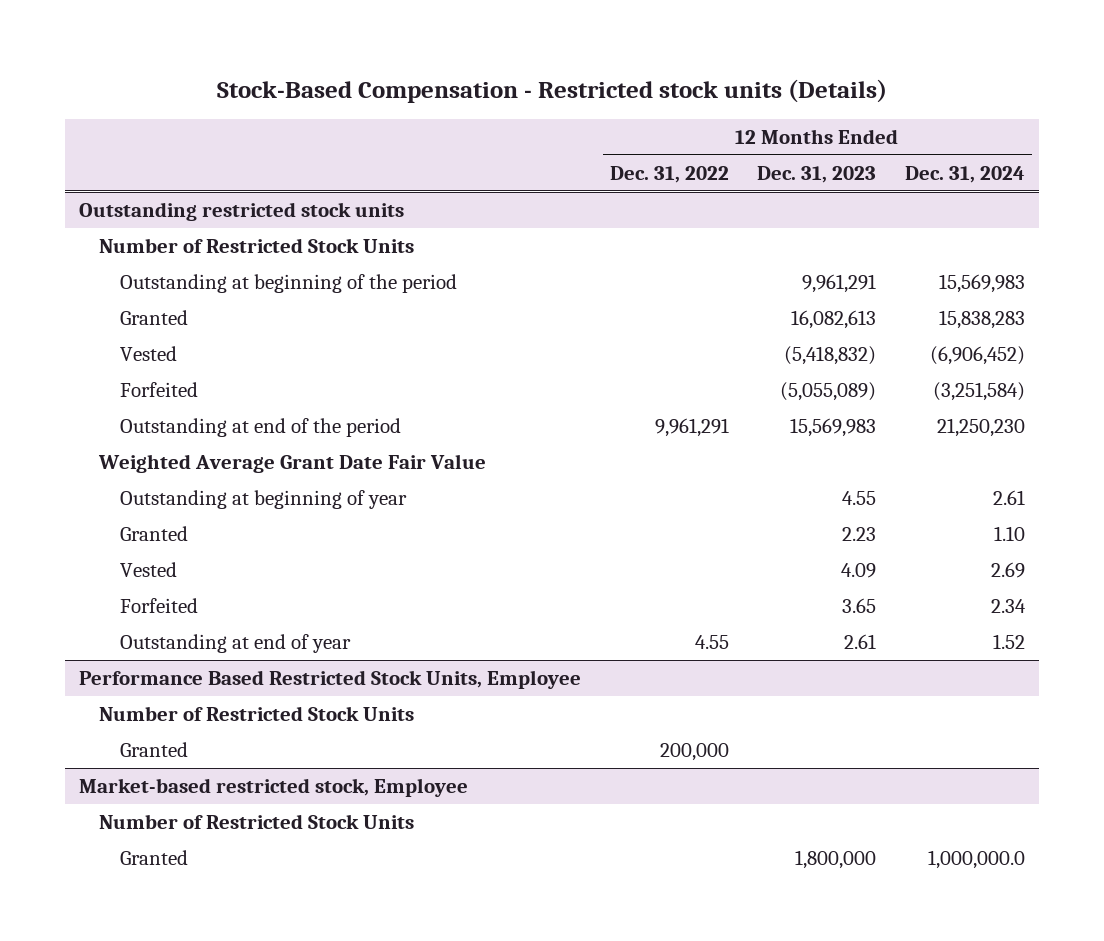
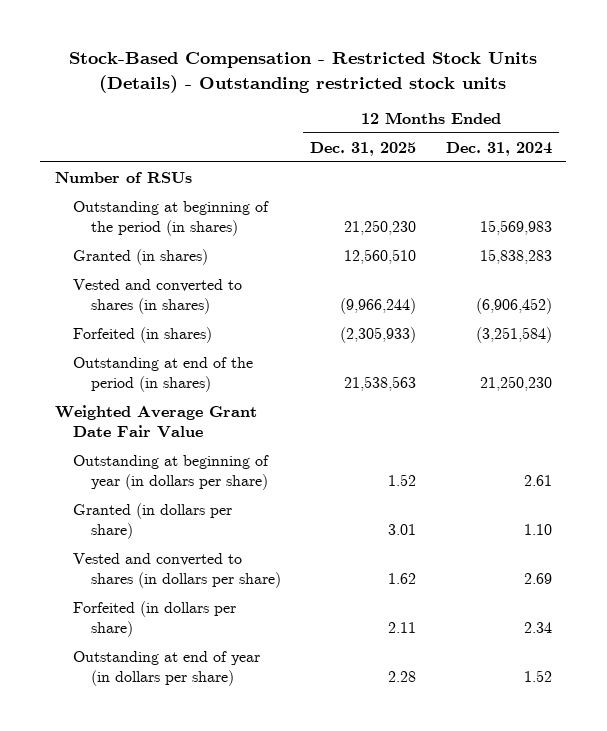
- Stock-Based Compensation - Restricted stock units (Details)
+ Stock-Based Compensation - Restricted Stock Units (Details) - Outstanding restricted stock units
- | 12 Months Ended Dec. 31, 2022 | 12 Months Ended Dec. 31, 2023 | 12 Months Ended Dec. 31, 2024
+ | 12 Months Ended Dec. 31, 2025 | 12 Months Ended Dec. 31, 2024
- Outstanding restricted stock units
- Number of Restricted Stock Units
- Outstanding at beginning of the period | | 9,961,291 | 15,569,983
- Granted | | 16,082,613 | 15,838,283
- Vested | | (5,418,832) | (6,906,452)
- Forfeited | | (5,055,089) | (3,251,584)
- Outstanding at end of the period | 9,961,291 | 15,569,983 | 21,250,230
+ Number of RSUs
+ Outstanding at beginning of the period (in shares) | 21,250,230 | 15,569,983
+ Granted (in shares) | 12,560,510 | 15,838,283
+ Vested and converted to shares (in shares) | (9,966,244) | (6,906,452)
+ Forfeited (in shares) | (2,305,933) | (3,251,584)
+ Outstanding at end of the period (in shares) | 21,538,563 | 21,250,230
- Outstanding at beginning of year | | 4.55 | 2.61
- Granted | | 2.23 | 1.10
- Vested | | 4.09 | 2.69
- Forfeited | | 3.65 | 2.34
- Outstanding at end of year | 4.55 | 2.61 | 1.52
- Performance Based Restricted Stock Units, Employee
- Number of Restricted Stock Units
- Granted | 200,000 | |
- Market-based restricted stock, Employee
- Number of Restricted Stock Units
- Granted | | 1,800,000 | 1,000,000.0
+ Outstanding at beginning of year (in dollars per share) | 1.52 | 2.61
+ Granted (in dollars per share) | 3.01 | 1.10
+ Vested and converted to shares (in dollars per share) | 1.62 | 2.69
+ Forfeited (in dollars per share) | 2.11 | 2.34
+ Outstanding at end of year (in dollars per share) | 2.28 | 1.52

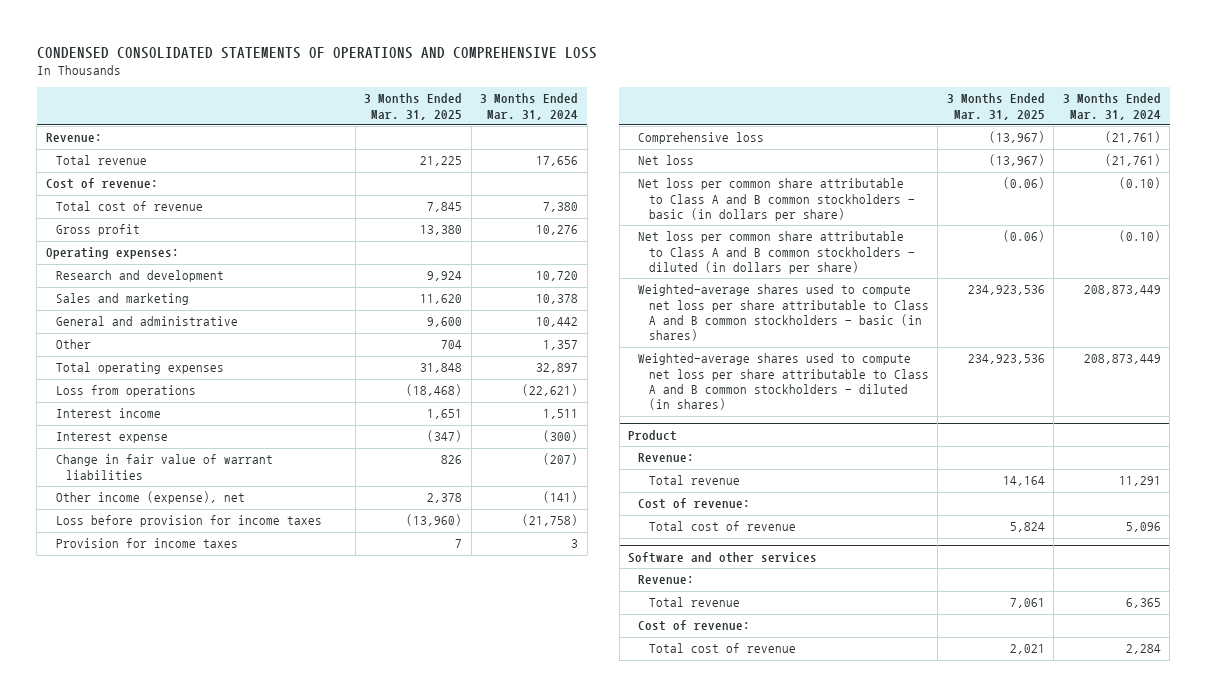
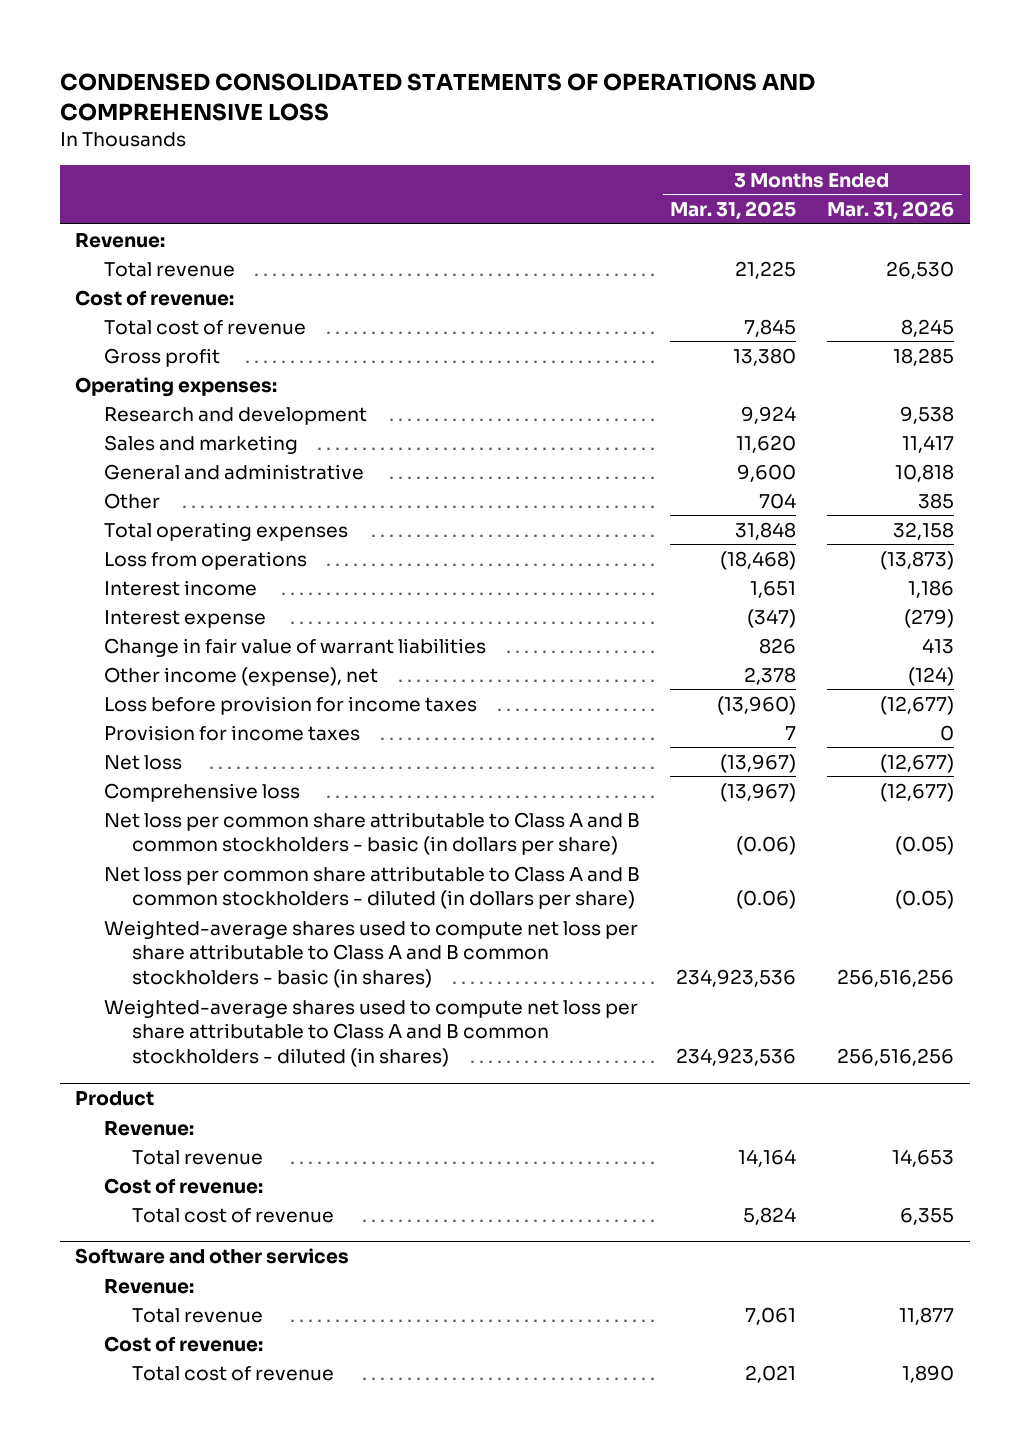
- | 3 Months Ended Mar. 31, 2025 | 3 Months Ended Mar. 31, 2024
+ | 3 Months Ended Mar. 31, 2025 | 3 Months Ended Mar. 31, 2026
moved down: Comprehensive loss | (13,967) | (12,677)

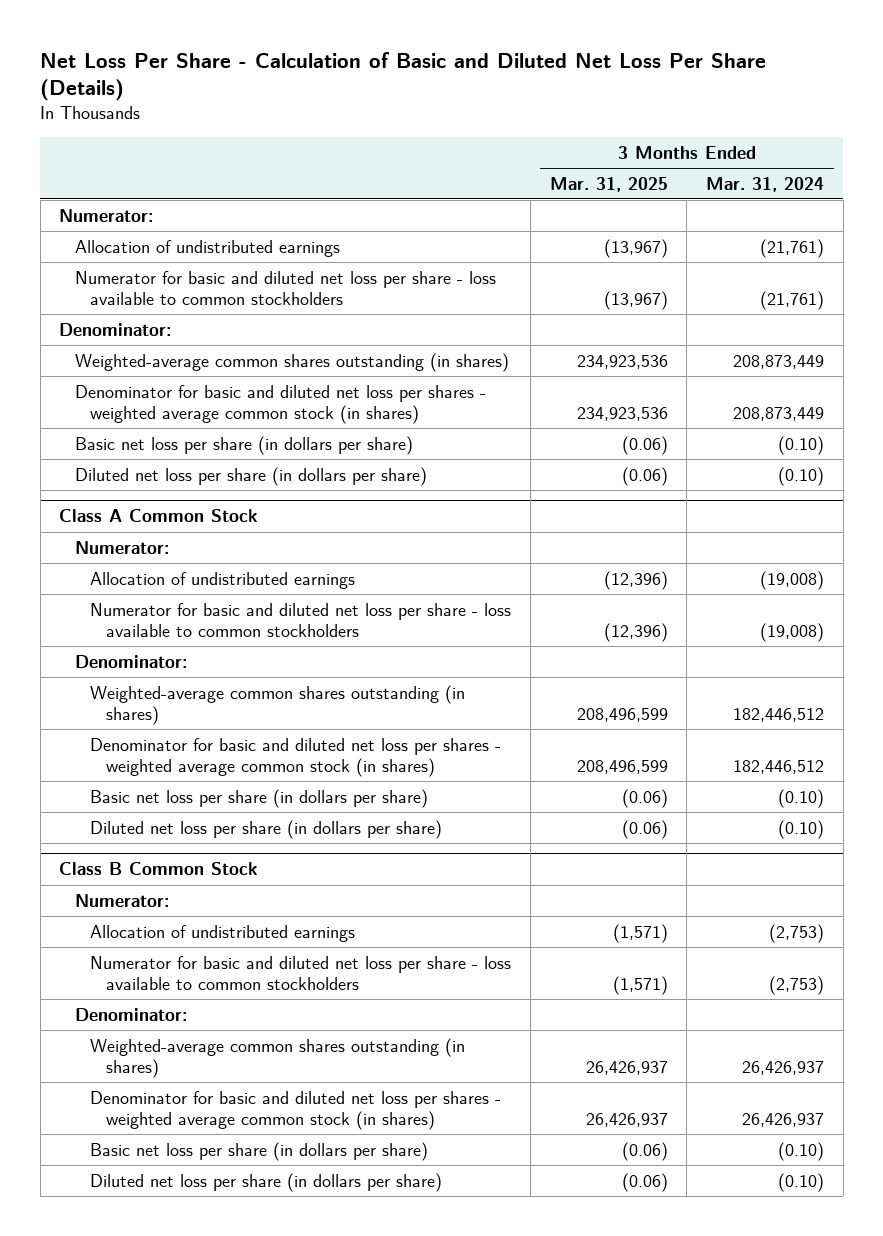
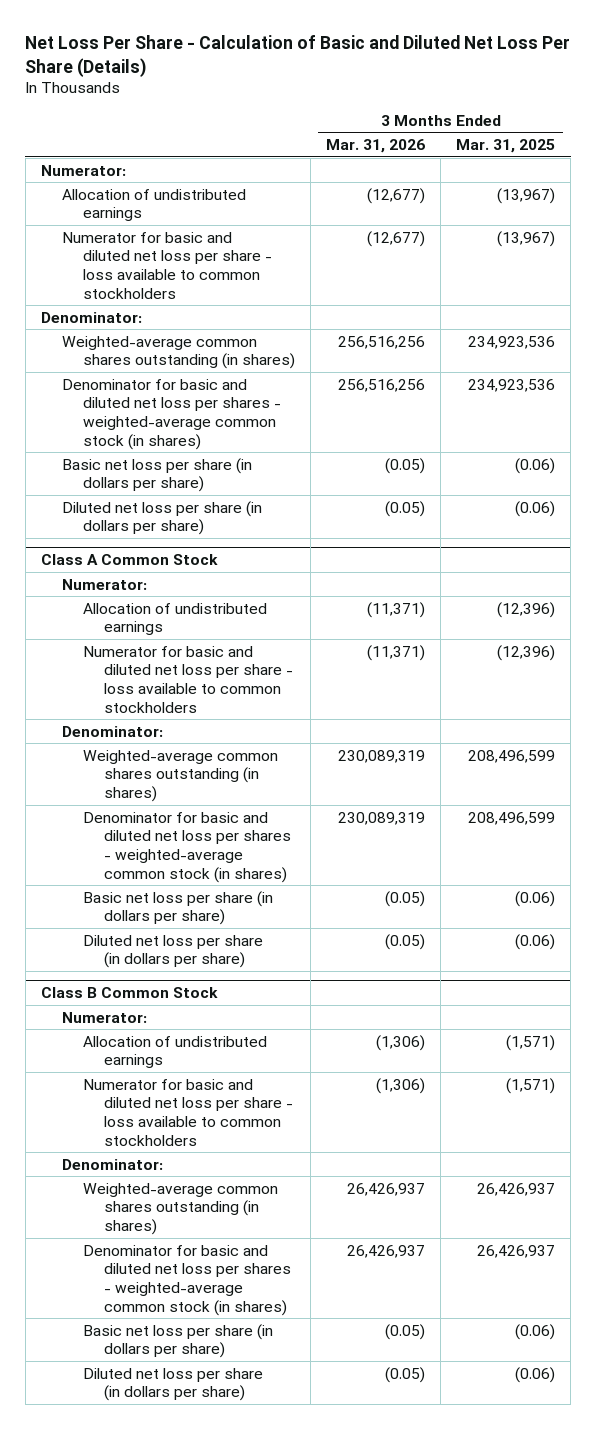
- | 3 Months Ended Mar. 31, 2025 | 3 Months Ended Mar. 31, 2024
+ | 3 Months Ended Mar. 31, 2026 | 3 Months Ended Mar. 31, 2025
- Denominator for basic and diluted net loss per shares - weighted average common stock (in shares) | 234,923,536 | 208,873,449
+ Denominator for basic and diluted net loss per shares - weighted-average common stock (in shares) | 256,516,256 | 234,923,536
@ Class A Common Stock
- Denominator for basic and diluted net loss per shares - weighted average common stock (in shares) | 208,496,599 | 182,446,512
+ Denominator for basic and diluted net loss per shares - weighted-average common stock (in shares) | 230,089,319 | 208,496,599
@ Class B Common Stock
- Denominator for basic and diluted net loss per shares - weighted average common stock (in shares) | 26,426,937 | 26,426,937
+ Denominator for basic and diluted net loss per shares - weighted-average common stock (in shares) | 26,426,937 | 26,426,937

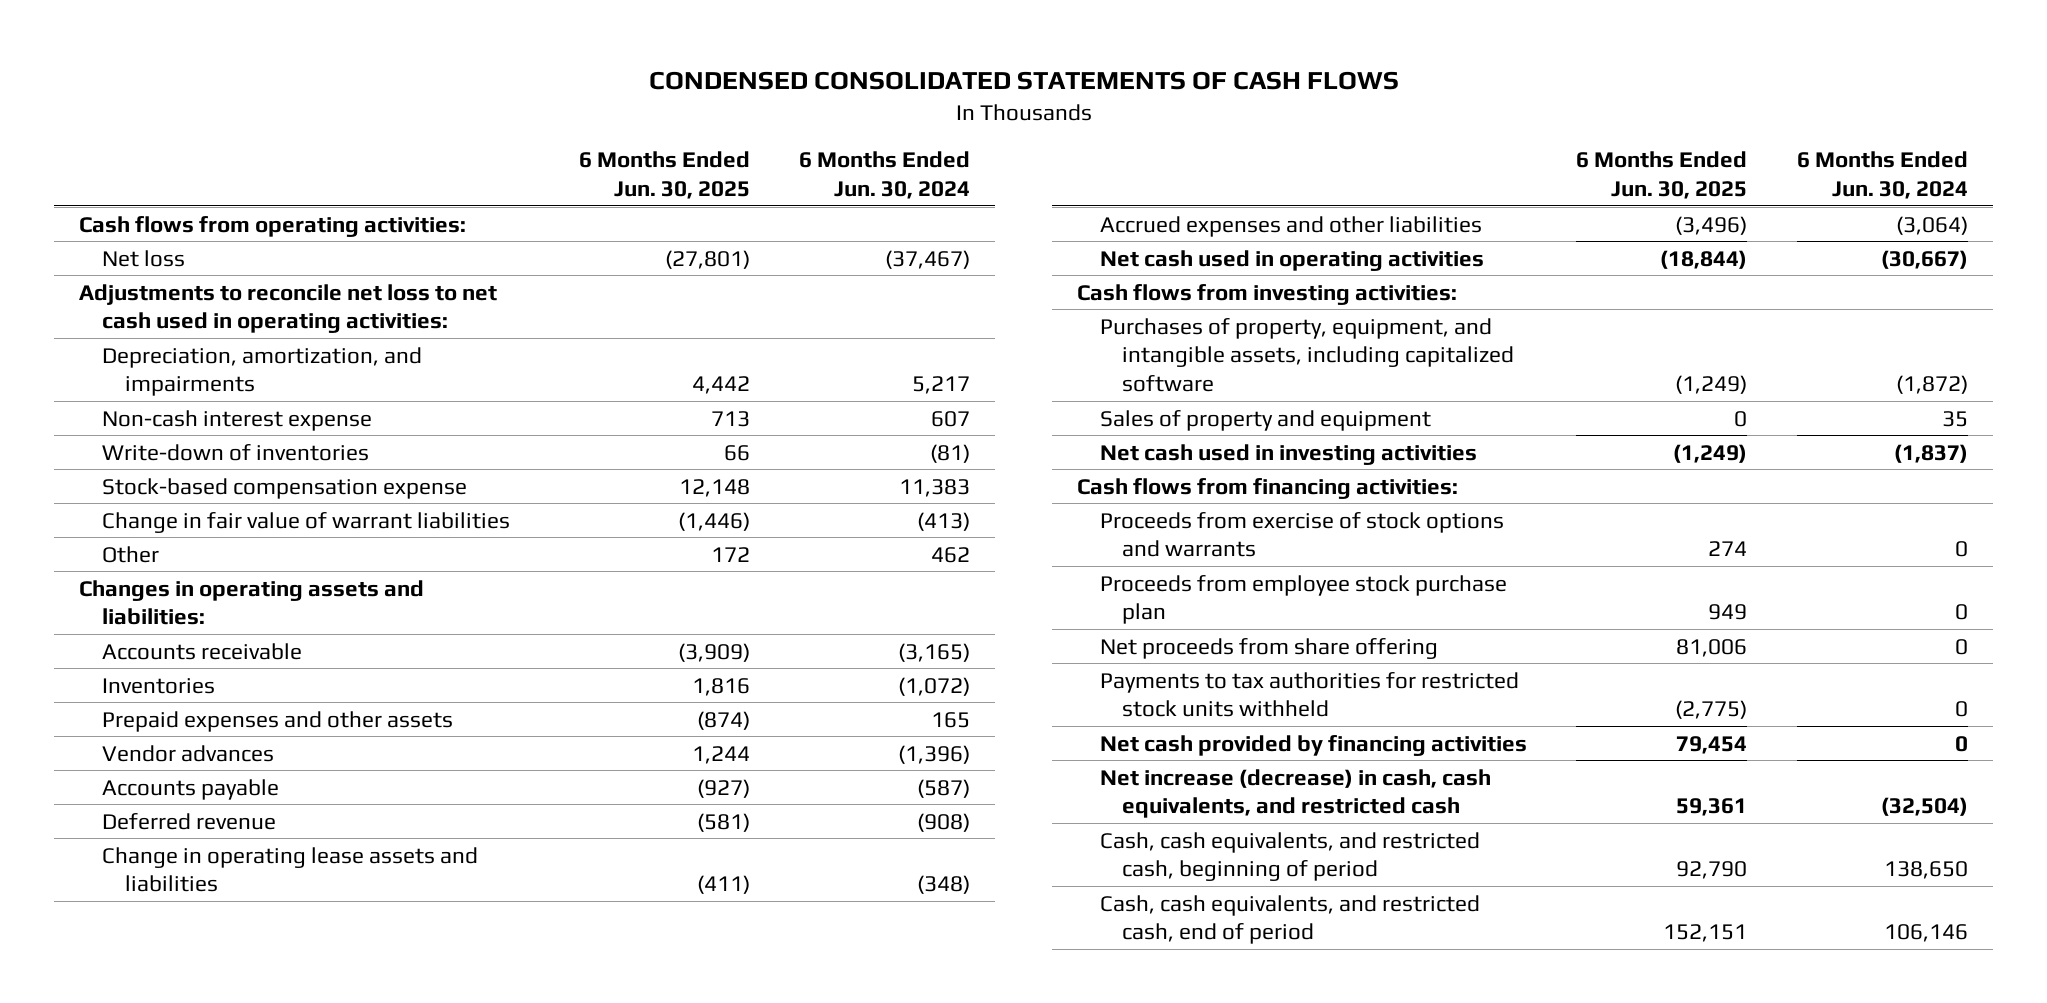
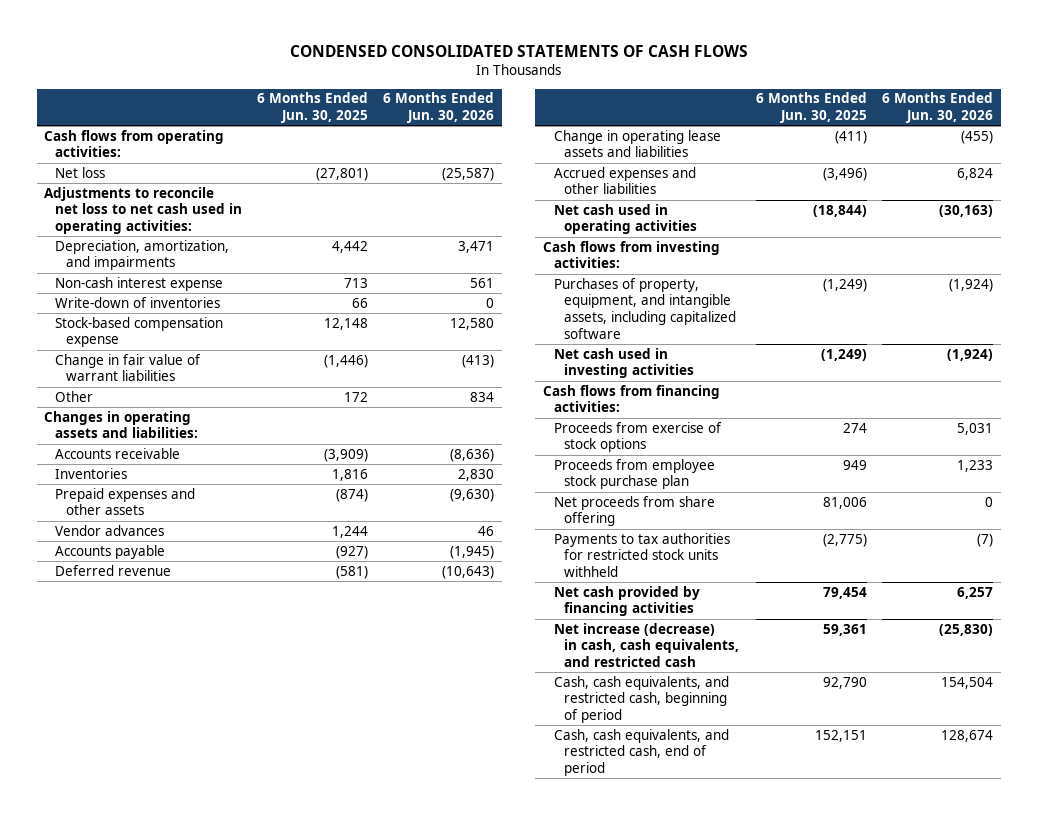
- | 6 Months Ended Jun. 30, 2025 | 6 Months Ended Jun. 30, 2024
+ | 6 Months Ended Jun. 30, 2025 | 6 Months Ended Jun. 30, 2026
- Sales of property and equipment | 0 | 35
- Proceeds from exercise of stock options and warrants | 274 | 0
+ Proceeds from exercise of stock options | 274 | 5,031

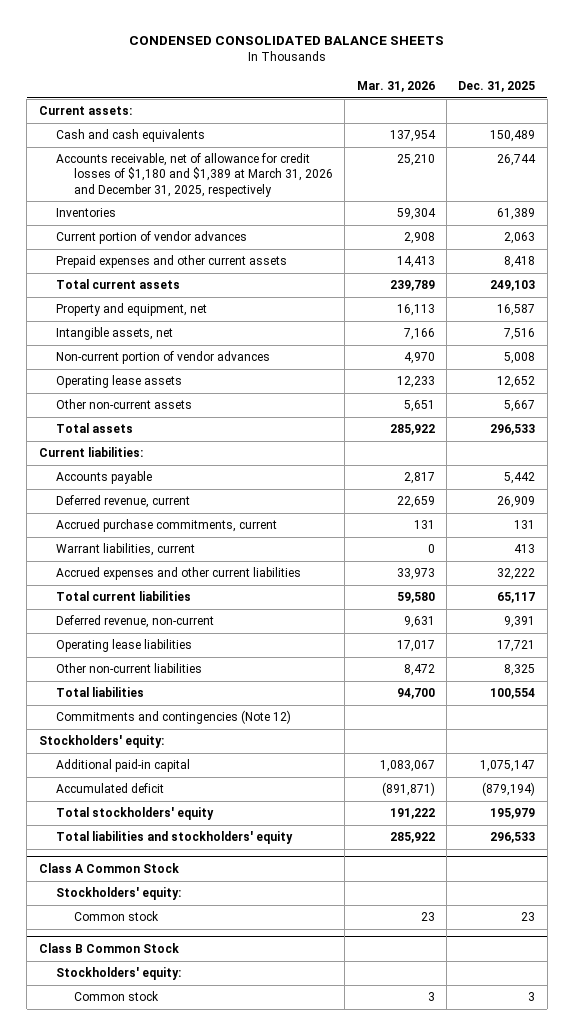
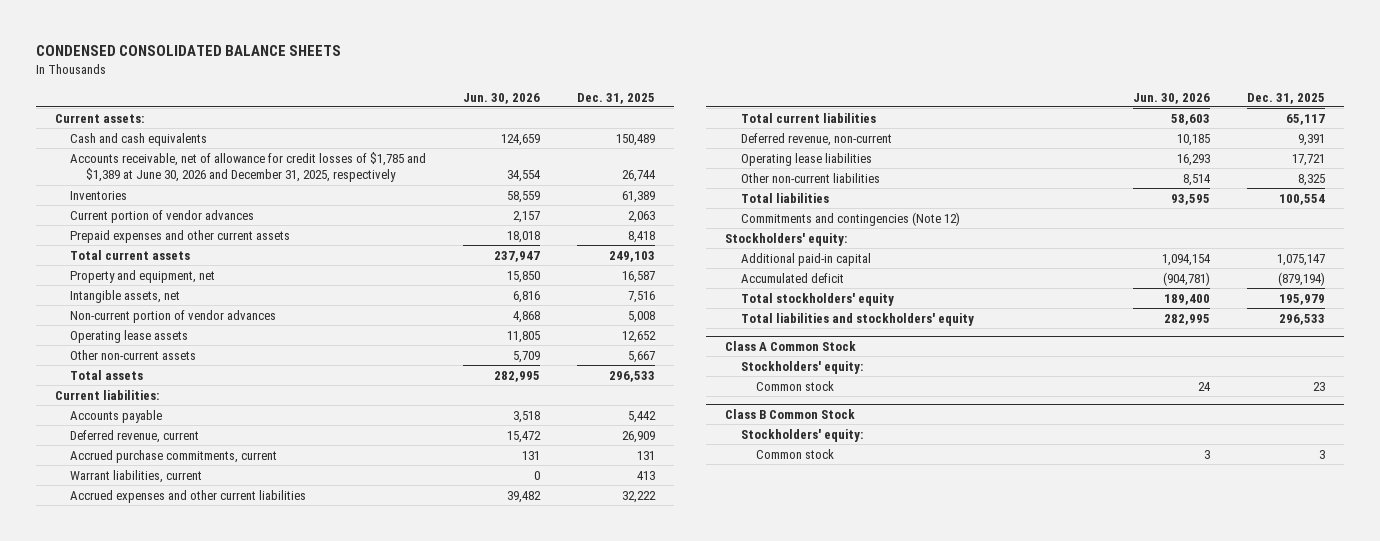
- | Mar. 31, 2026 | Dec. 31, 2025
+ | Jun. 30, 2026 | Dec. 31, 2025
- Accounts receivable, net of allowance for credit losses of $1,180 and $1,389 at March 31, 2026 and December 31, 2025, respectively | 25,210 | 26,744
+ Accounts receivable, net of allowance for credit losses of $1,785 and $1,389 at June 30, 2026 and December 31, 2025, respectively | 34,554 | 26,744

